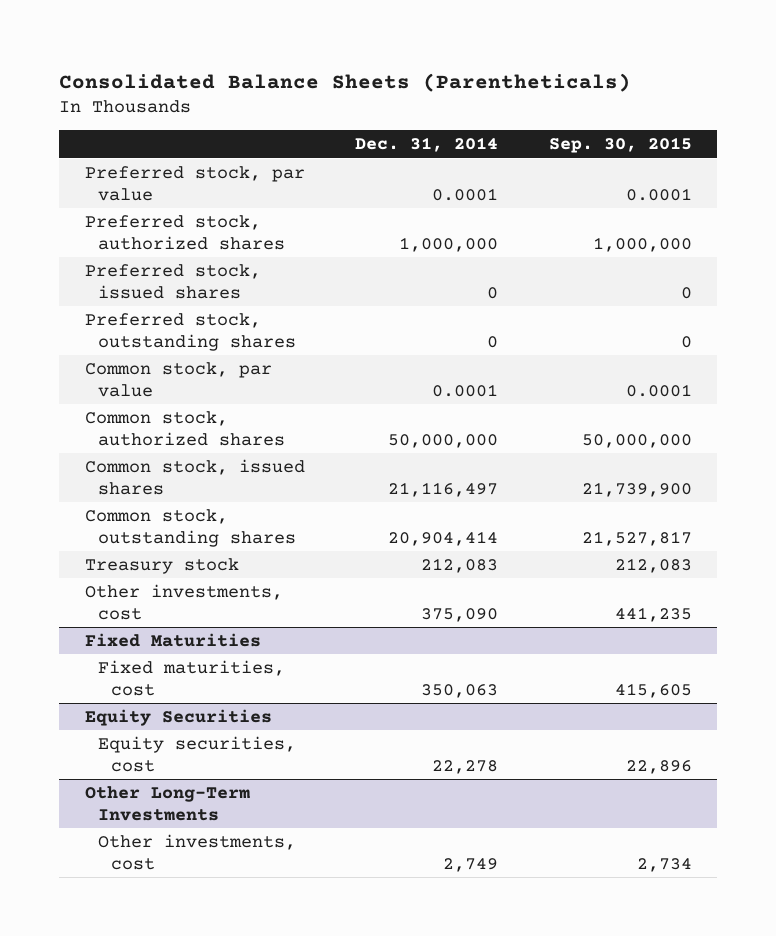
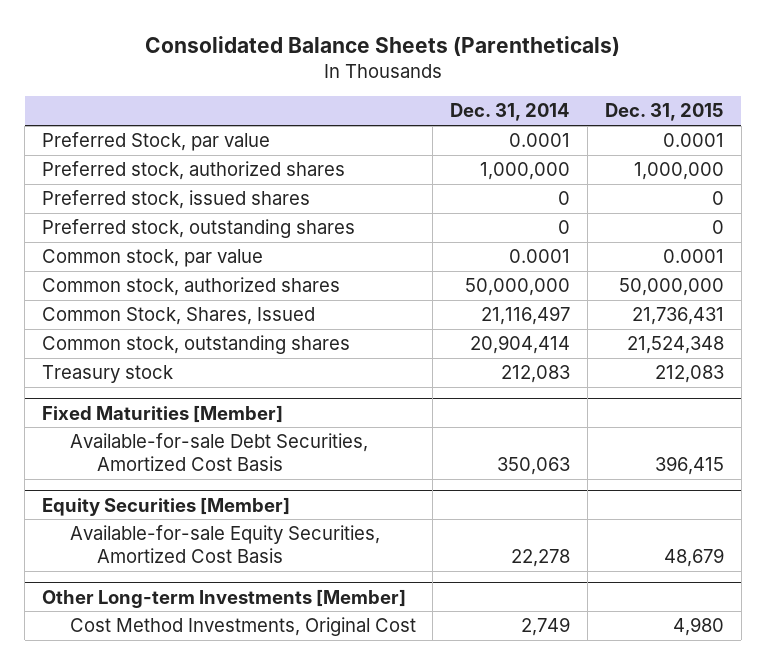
- | Dec. 31, 2014 | Sep. 30, 2015
+ | Dec. 31, 2014 | Dec. 31, 2015
- Preferred stock, par value | 0.0001 | 0.0001
+ Preferred Stock, par value | 0.0001 | 0.0001
- Common stock, issued shares | 21,116,497 | 21,739,900
+ Common Stock, Shares, Issued | 21,116,497 | 21,736,431
- Other investments, cost | 375,090 | 441,235
- Fixed Maturities
- Fixed maturities, cost | 350,063 | 415,605
- Equity Securities
- Equity securities, cost | 22,278 | 22,896
- Other Long-Term Investments
- Other investments, cost | 2,749 | 2,734
+ Fixed Maturities [Member]
+ Available-for-sale Debt Securities, Amortized Cost Basis | 350,063 | 396,415
+ Equity Securities [Member]
+ Available-for-sale Equity Securities, Amortized Cost Basis | 22,278 | 48,679
+ Other Long-term Investments [Member]
+ Cost Method Investments, Original Cost | 2,749 | 4,980

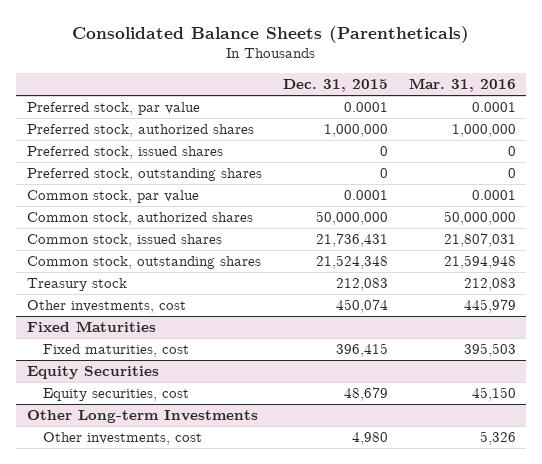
- | Dec. 31, 2014 | Dec. 31, 2015
+ | Dec. 31, 2015 | Mar. 31, 2016
- Preferred Stock, par value | 0.0001 | 0.0001
+ Preferred stock, par value | 0.0001 | 0.0001
- Common Stock, Shares, Issued | 21,116,497 | 21,736,431
+ Common stock, issued shares | 21,736,431 | 21,807,031
- Fixed Maturities [Member]
- Available-for-sale Debt Securities, Amortized Cost Basis | 350,063 | 396,415
- Equity Securities [Member]
- Available-for-sale Equity Securities, Amortized Cost Basis | 22,278 | 48,679
- Other Long-term Investments [Member]
- Cost Method Investments, Original Cost | 2,749 | 4,980
+ Other investments, cost | 450,074 | 445,979
+ Fixed Maturities
+ Fixed maturities, cost | 396,415 | 395,503
+ Equity Securities
+ Equity securities, cost | 48,679 | 45,150
+ Other Long-term Investments
+ Other investments, cost | 4,980 | 5,326

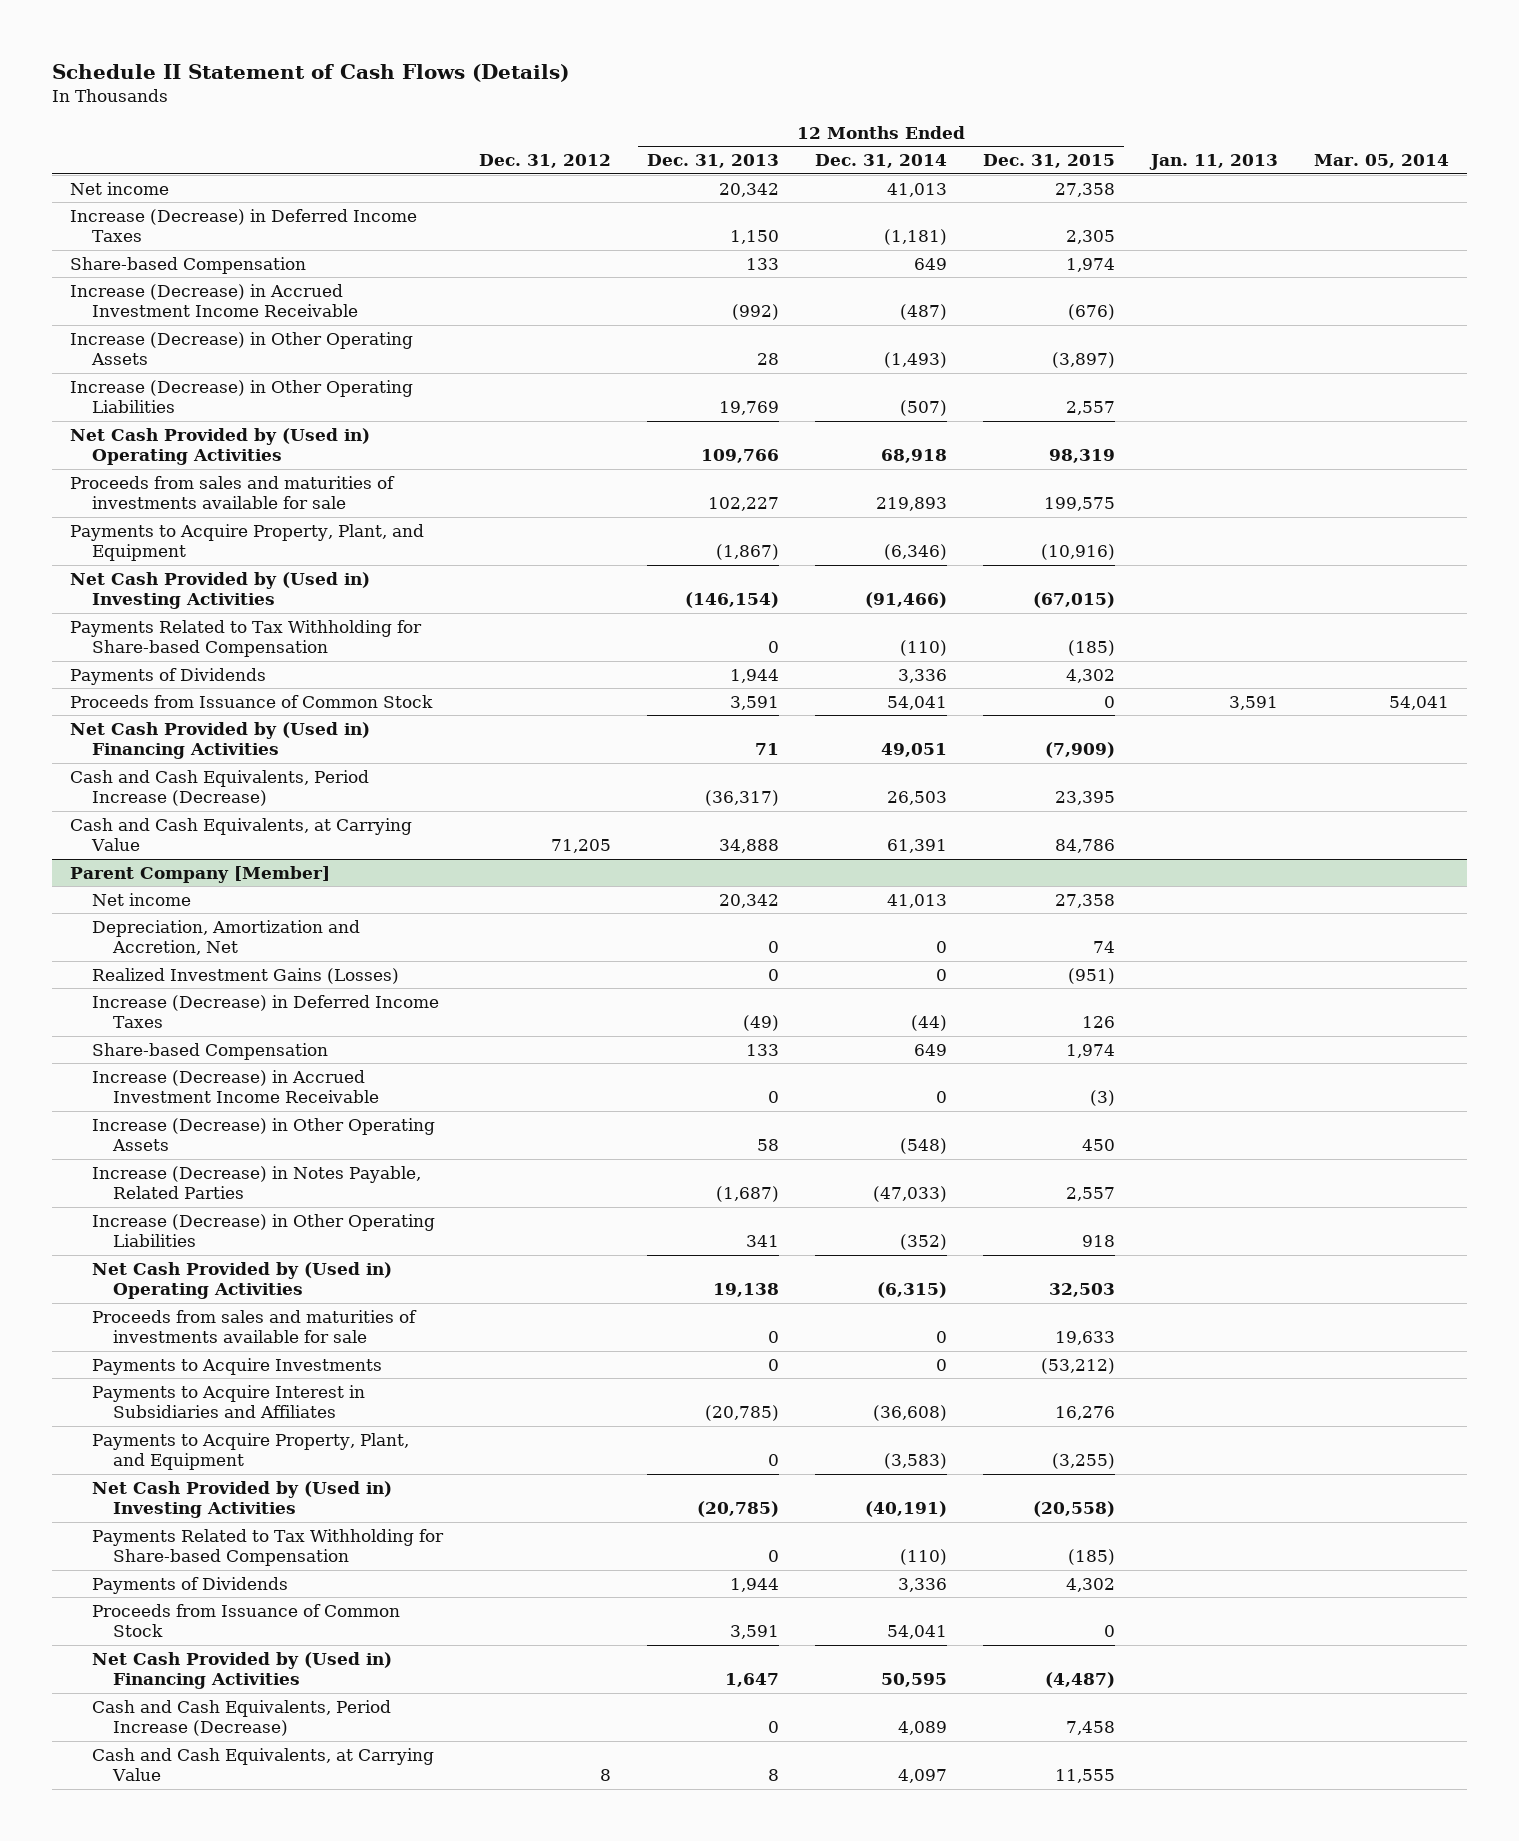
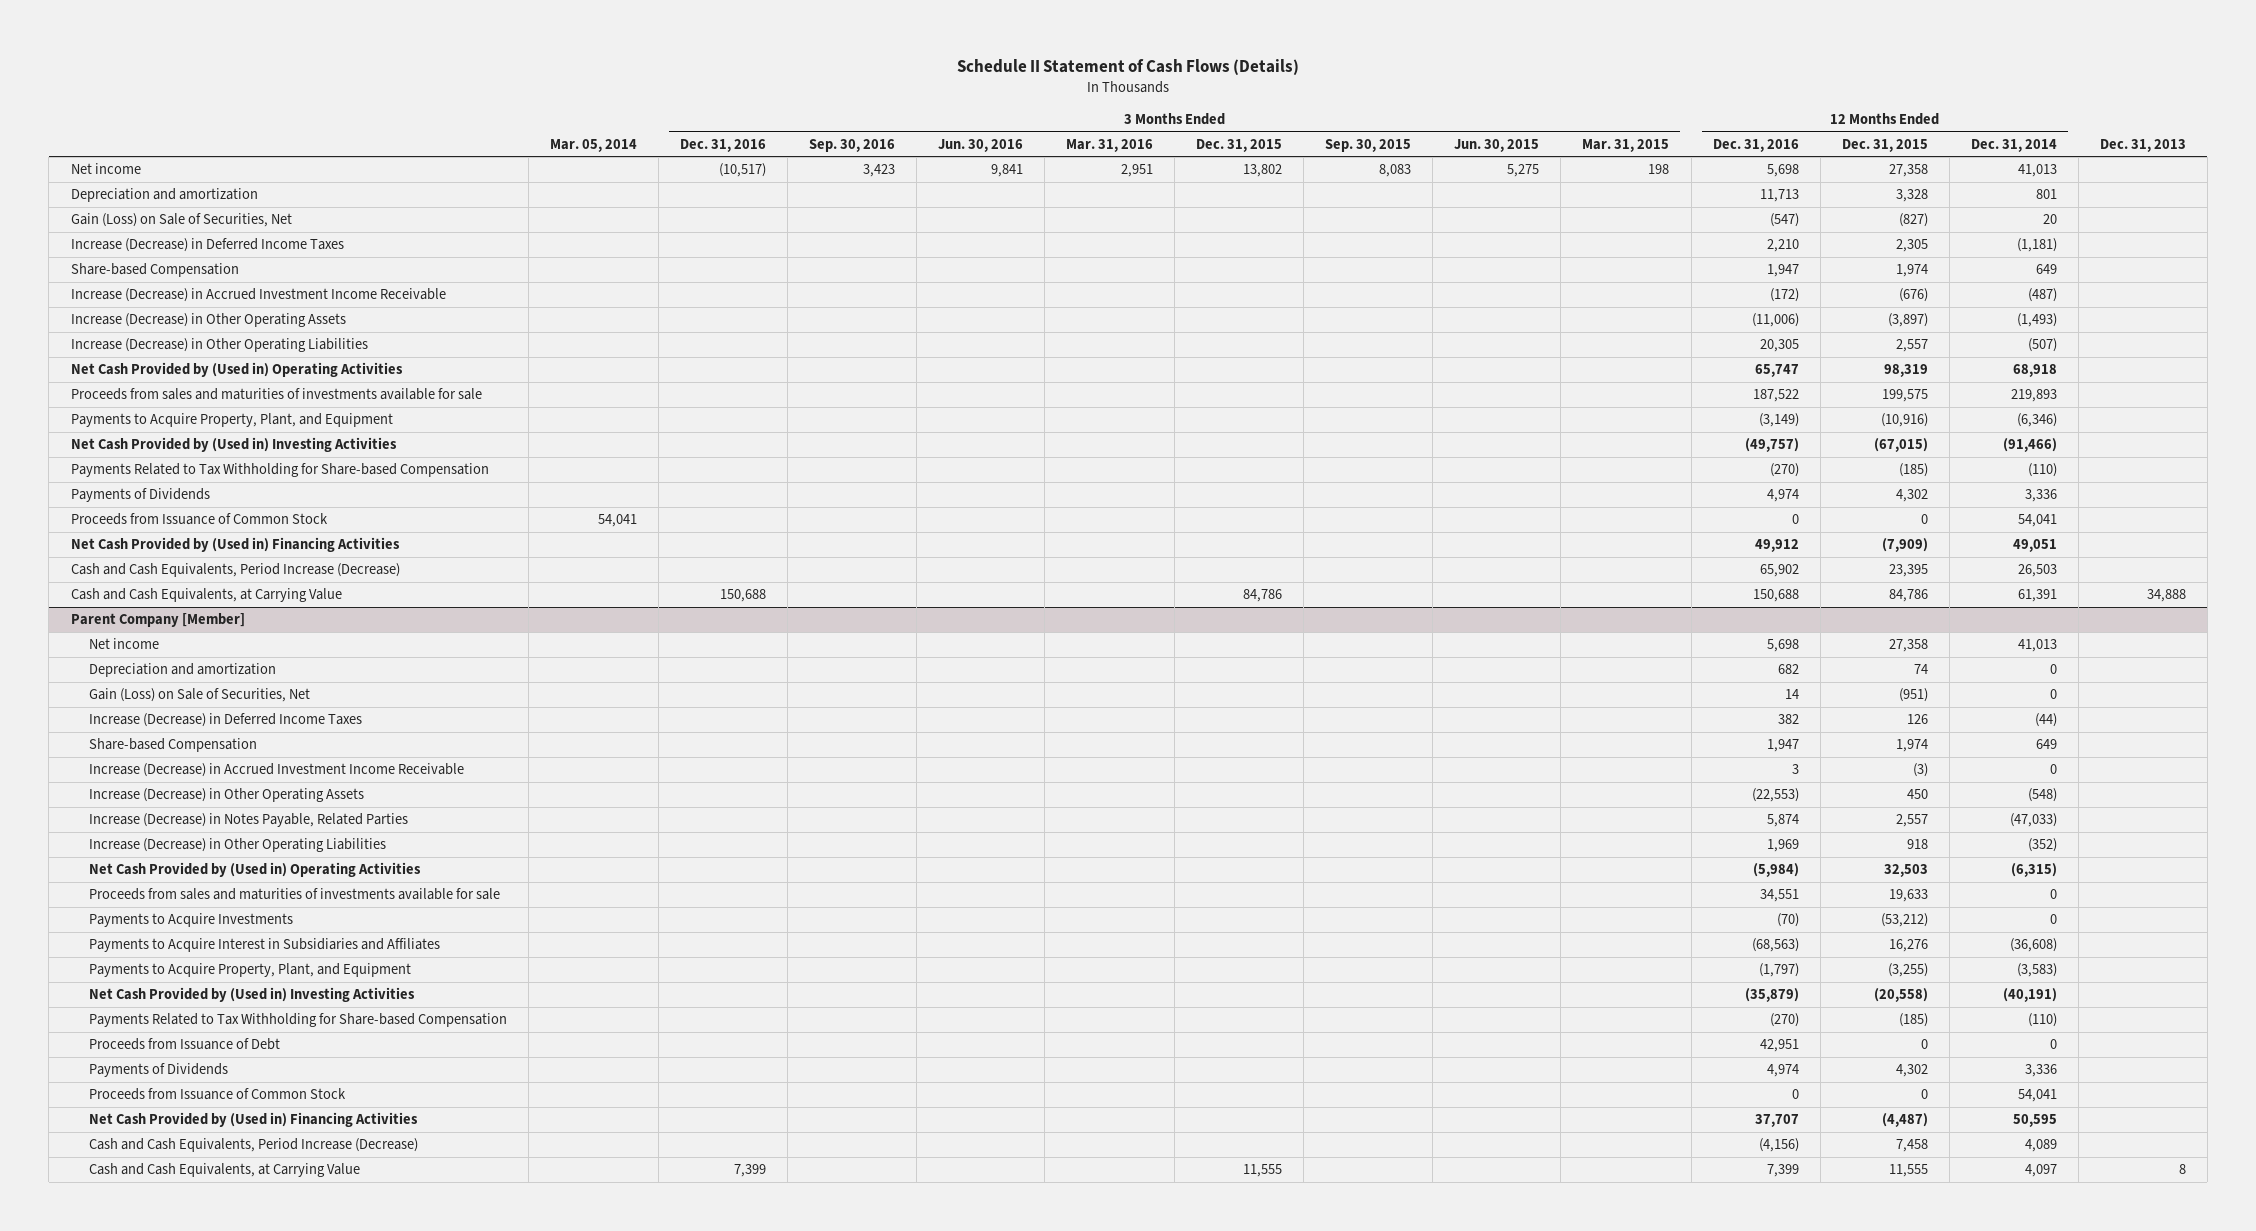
- | Dec. 31, 2012 | 12 Months Ended Dec. 31, 2013 | 12 Months Ended Dec. 31, 2014 | 12 Months Ended Dec. 31, 2015 | Jan. 11, 2013 | Mar. 05, 2014
+ | Mar. 05, 2014 | 3 Months Ended Dec. 31, 2016 | 3 Months Ended Sep. 30, 2016 | 3 Months Ended Jun. 30, 2016 | 3 Months Ended Mar. 31, 2016 | 3 Months Ended Dec. 31, 2015 | 3 Months Ended Sep. 30, 2015 | 3 Months Ended Jun. 30, 2015 | 3 Months Ended Mar. 31, 2015 | 12 Months Ended Dec. 31, 2016 | 12 Months Ended Dec. 31, 2015 | 12 Months Ended Dec. 31, 2014 | Dec. 31, 2013
+ Depreciation and amortization | | | | | | | | | | 11,713 | 3,328 | 801 |
+ Gain (Loss) on Sale of Securities, Net | | | | | | | | | | (547) | (827) | 20 |
@ Parent Company [Member]
- Depreciation, Amortization and Accretion, Net | | 0 | 0 | 74 | |
- Realized Investment Gains (Losses) | | 0 | 0 | (951) | |
+ Depreciation and amortization | | | | | | | | | | 682 | 74 | 0 |
+ Gain (Loss) on Sale of Securities, Net | | | | | | | | | | 14 | (951) | 0 |
+ Proceeds from Issuance of Debt | | | | | | | | | | 42,951 | 0 | 0 |

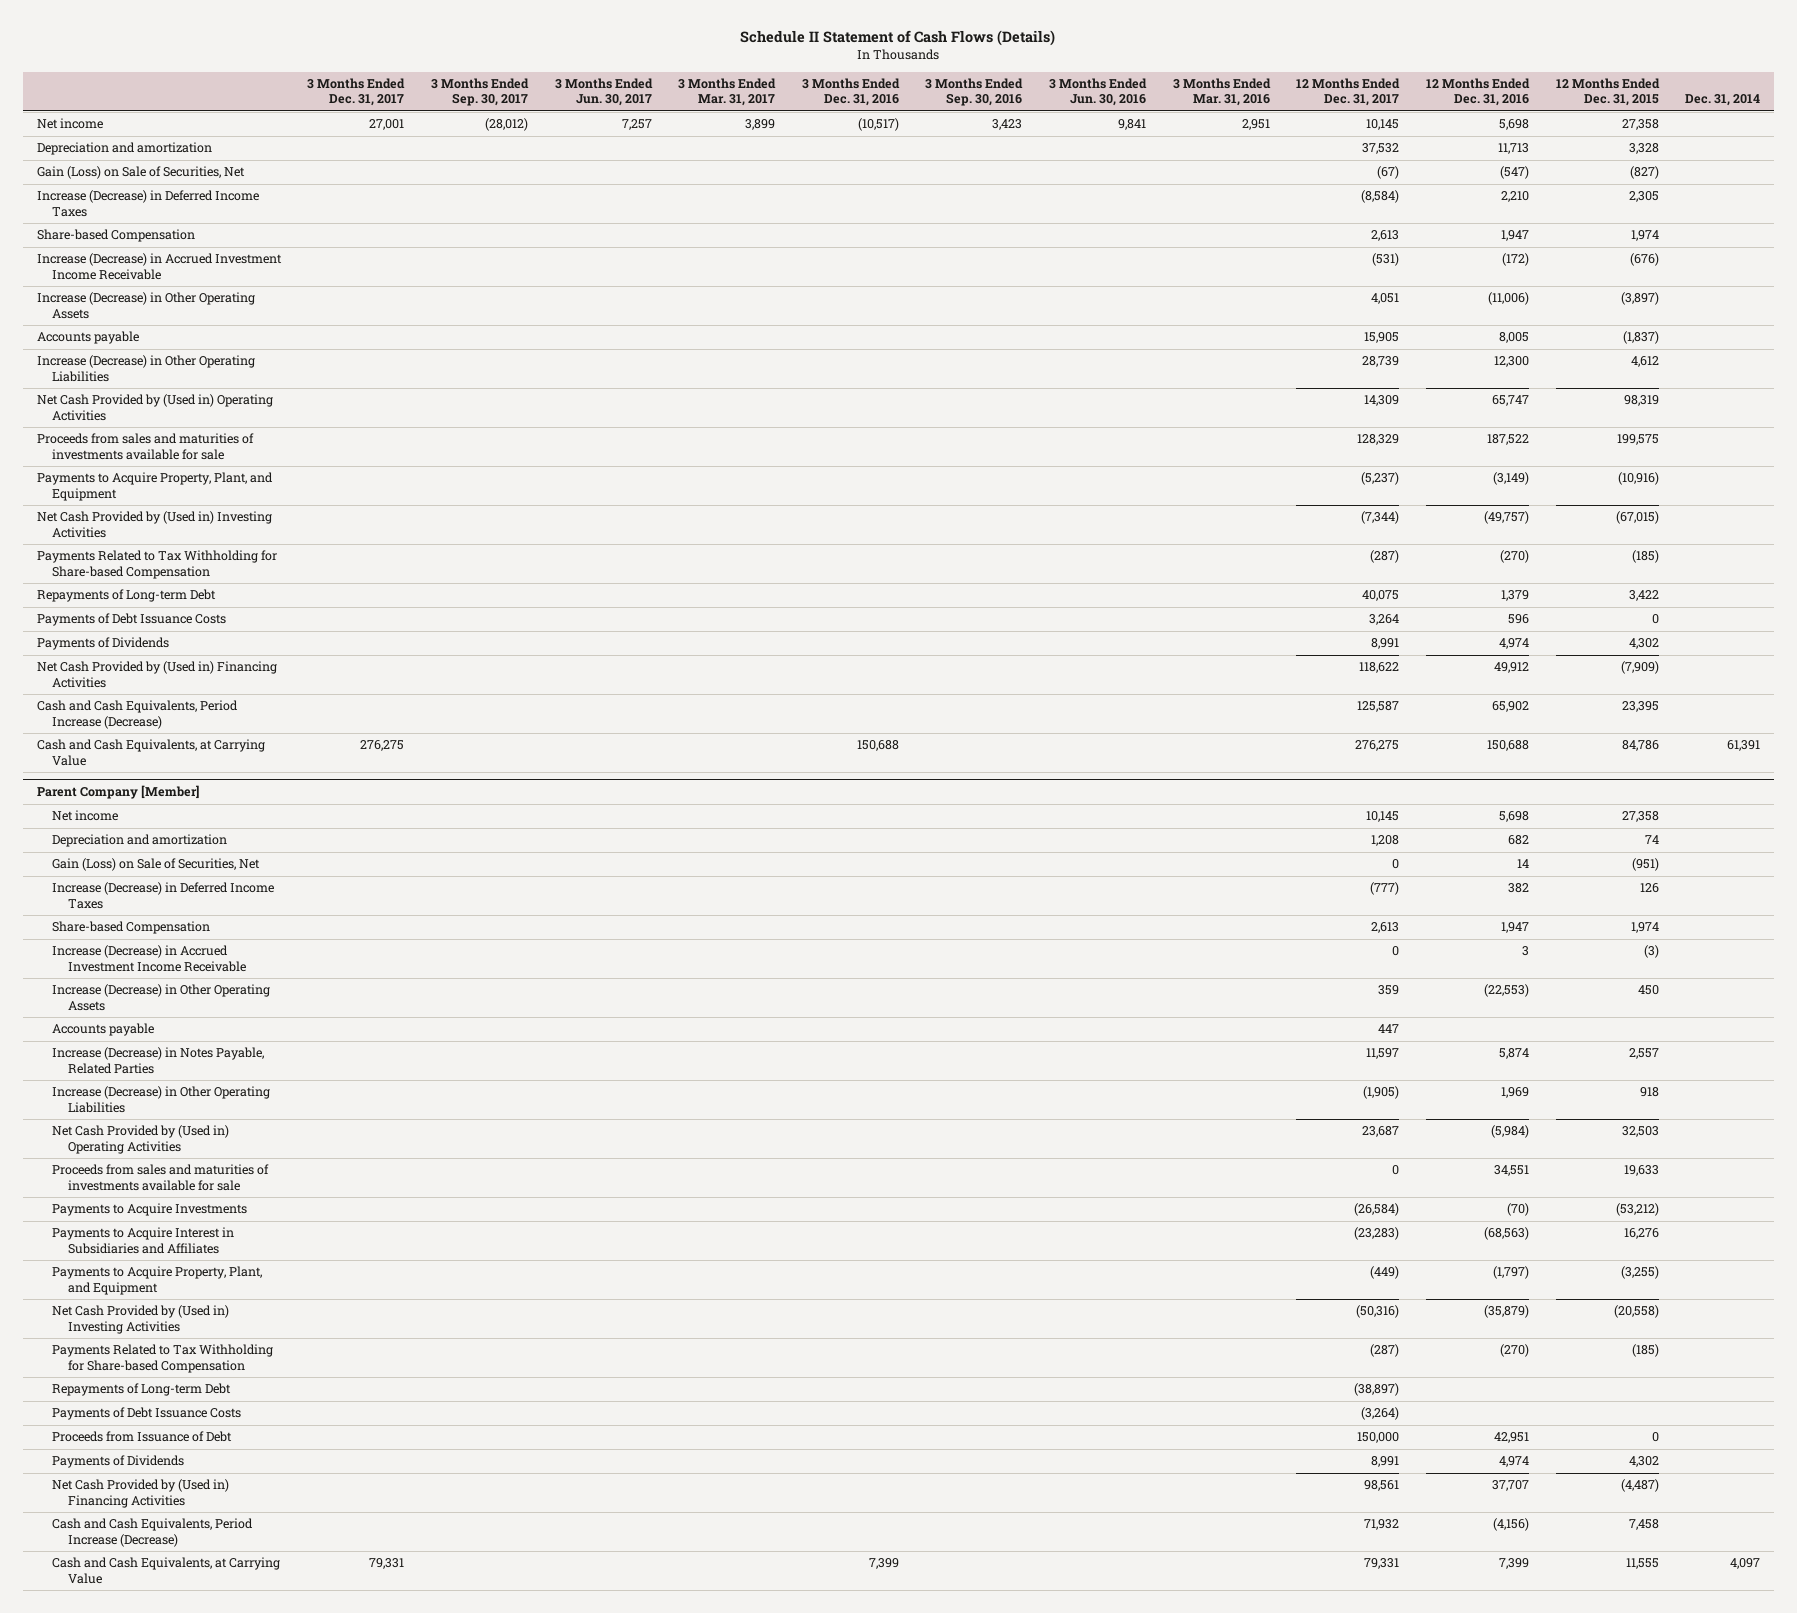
- | Mar. 05, 2014 | 3 Months Ended Dec. 31, 2016 | 3 Months Ended Sep. 30, 2016 | 3 Months Ended Jun. 30, 2016 | 3 Months Ended Mar. 31, 2016 | 3 Months Ended Dec. 31, 2015 | 3 Months Ended Sep. 30, 2015 | 3 Months Ended Jun. 30, 2015 | 3 Months Ended Mar. 31, 2015 | 12 Months Ended Dec. 31, 2016 | 12 Months Ended Dec. 31, 2015 | 12 Months Ended Dec. 31, 2014 | Dec. 31, 2013
+ | 3 Months Ended Dec. 31, 2017 | 3 Months Ended Sep. 30, 2017 | 3 Months Ended Jun. 30, 2017 | 3 Months Ended Mar. 31, 2017 | 3 Months Ended Dec. 31, 2016 | 3 Months Ended Sep. 30, 2016 | 3 Months Ended Jun. 30, 2016 | 3 Months Ended Mar. 31, 2016 | 12 Months Ended Dec. 31, 2017 | 12 Months Ended Dec. 31, 2016 | 12 Months Ended Dec. 31, 2015 | Dec. 31, 2014
- Increase (Decrease) in Other Operating Liabilities | | | | | | | | | | 20,305 | 2,557 | (507) |
+ Accounts payable | | | | | | | | | 15,905 | 8,005 | (1,837) |
+ Increase (Decrease) in Other Operating Liabilities | | | | | | | | | 28,739 | 12,300 | 4,612 |
+ Repayments of Long-term Debt | | | | | | | | | 40,075 | 1,379 | 3,422 |
+ Payments of Debt Issuance Costs | | | | | | | | | 3,264 | 596 | 0 |
- Proceeds from Issuance of Common Stock | 54,041 | | | | | | | | | 0 | 0 | 54,041 |
@ Parent Company [Member]
+ Accounts payable | | | | | | | | | 447 | | |
+ Repayments of Long-term Debt | | | | | | | | | (38,897) | | |
+ Payments of Debt Issuance Costs | | | | | | | | | (3,264) | | |
- Proceeds from Issuance of Common Stock | | | | | | | | | | 0 | 0 | 54,041 |

